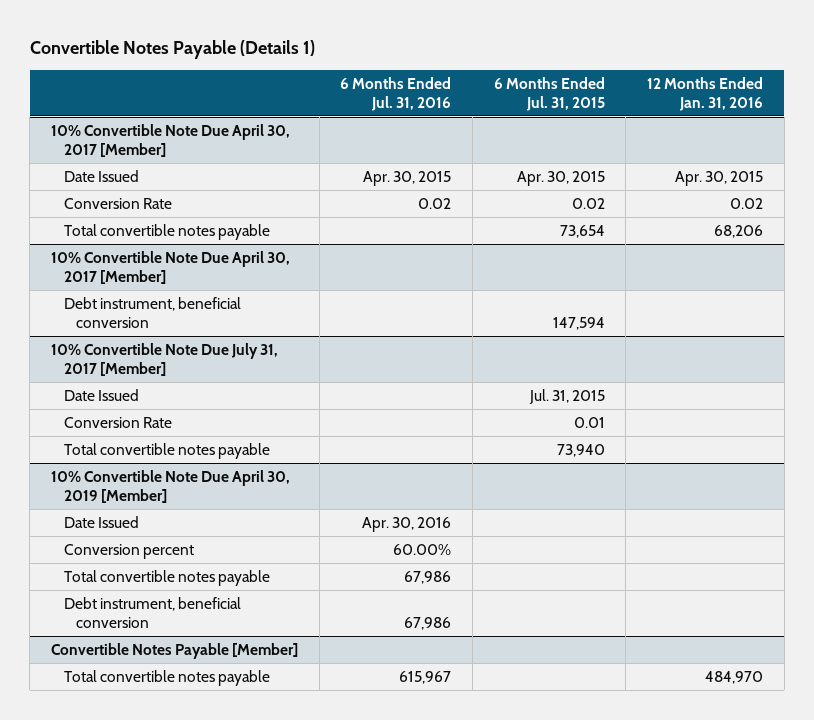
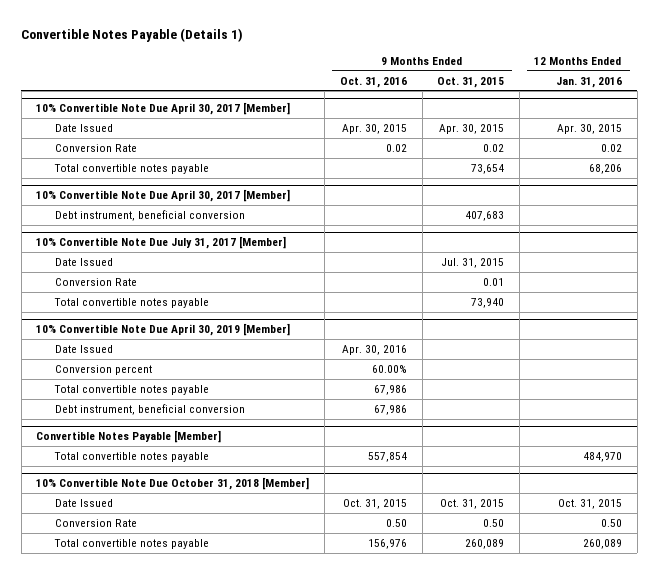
- | 6 Months Ended Jul. 31, 2016 | 6 Months Ended Jul. 31, 2015 | 12 Months Ended Jan. 31, 2016
+ | 9 Months Ended Oct. 31, 2016 | 9 Months Ended Oct. 31, 2015 | 12 Months Ended Jan. 31, 2016
+ 10% Convertible Note Due October 31, 2018 [Member]
+ Date Issued | Oct. 31, 2015 | Oct. 31, 2015 | Oct. 31, 2015
+ Conversion Rate | 0.50 | 0.50 | 0.50
+ Total convertible notes payable | 156,976 | 260,089 | 260,089

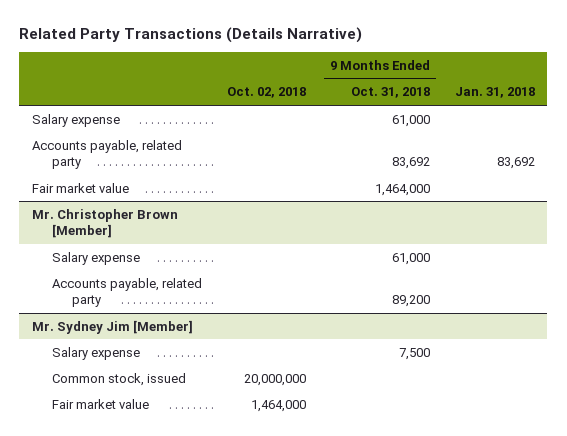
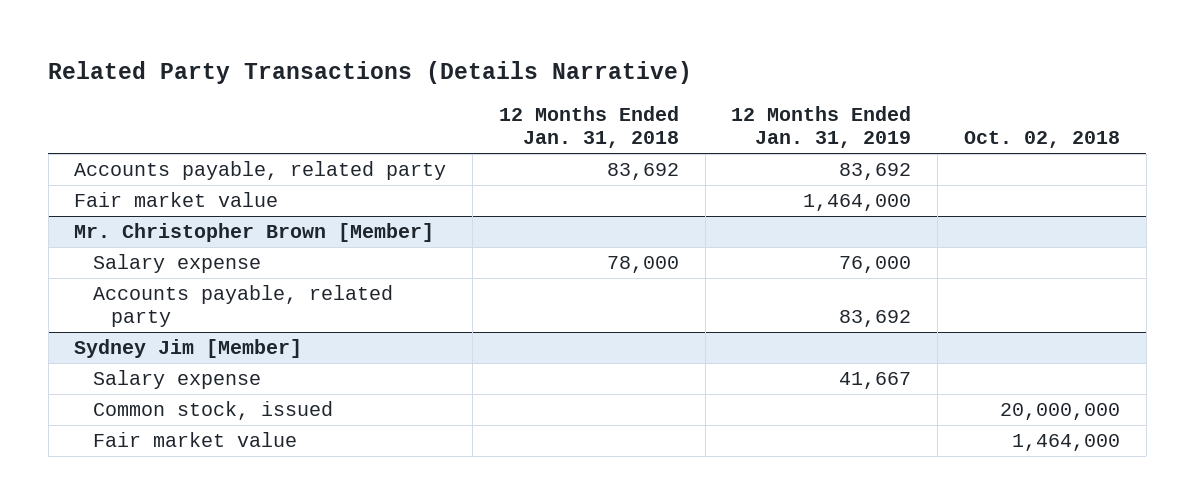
- | Oct. 02, 2018 | 9 Months Ended Oct. 31, 2018 | Jan. 31, 2018
+ | 12 Months Ended Jan. 31, 2018 | 12 Months Ended Jan. 31, 2019 | Oct. 02, 2018
- Salary expense | | 61,000 |
- Mr. Sydney Jim [Member]
+ Sydney Jim [Member]

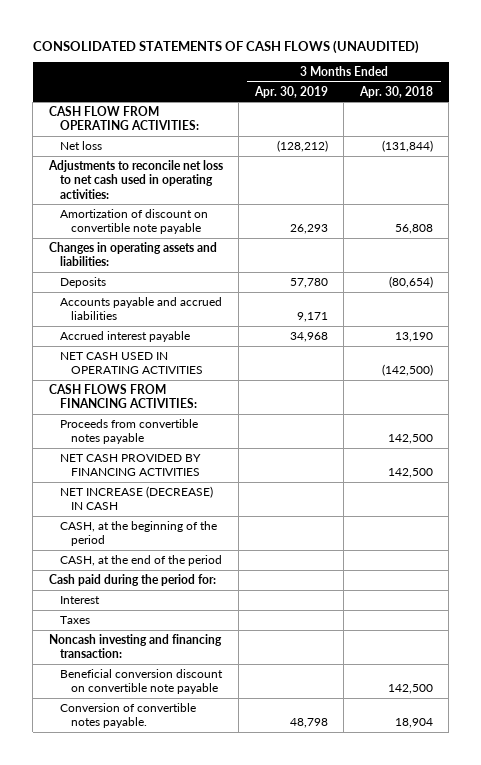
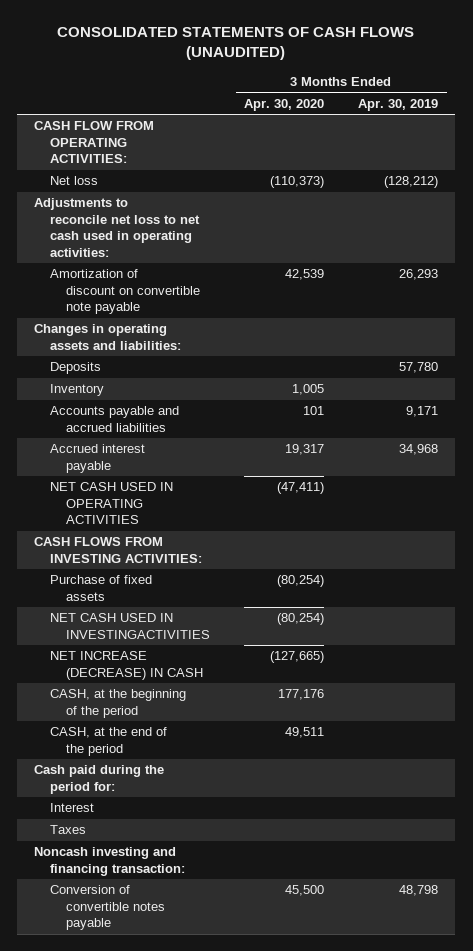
- | 3 Months Ended Apr. 30, 2019 | 3 Months Ended Apr. 30, 2018
+ | 3 Months Ended Apr. 30, 2020 | 3 Months Ended Apr. 30, 2019
+ Inventory | 1,005 |
- CASH FLOWS FROM FINANCING ACTIVITIES:
- Proceeds from convertible notes payable | | 142,500
- NET CASH PROVIDED BY FINANCING ACTIVITIES | | 142,500
+ CASH FLOWS FROM INVESTING ACTIVITIES:
+ Purchase of fixed assets | (80,254) |
+ NET CASH USED IN INVESTINGACTIVITIES | (80,254) |
- Beneficial conversion discount on convertible note payable | | 142,500
- Conversion of convertible notes payable. | 48,798 | 18,904
+ Conversion of convertible notes payable | 45,500 | 48,798

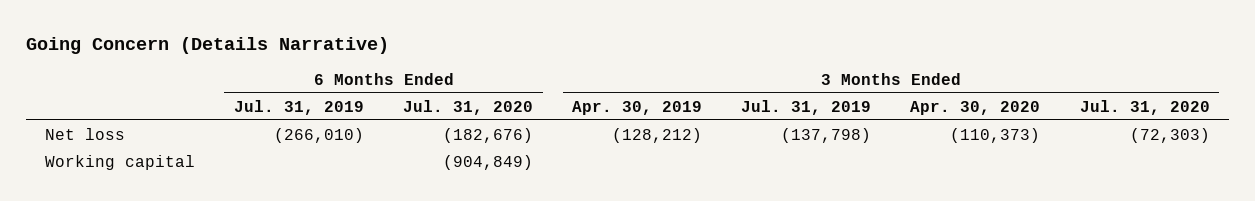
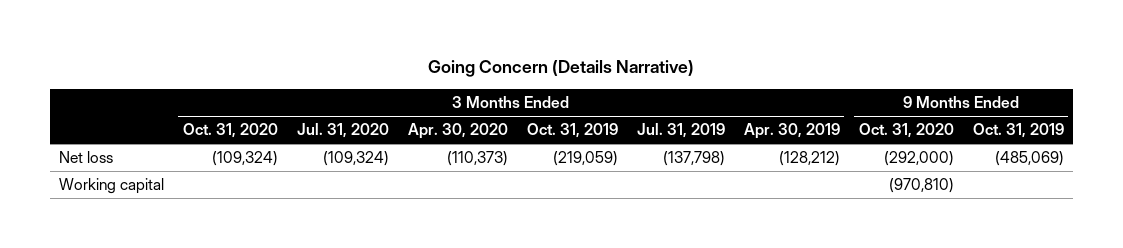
- | 6 Months Ended Jul. 31, 2019 | 6 Months Ended Jul. 31, 2020 | 3 Months Ended Apr. 30, 2019 | 3 Months Ended Jul. 31, 2019 | 3 Months Ended Apr. 30, 2020 | 3 Months Ended Jul. 31, 2020
+ | 3 Months Ended Oct. 31, 2020 | 3 Months Ended Jul. 31, 2020 | 3 Months Ended Apr. 30, 2020 | 3 Months Ended Oct. 31, 2019 | 3 Months Ended Jul. 31, 2019 | 3 Months Ended Apr. 30, 2019 | 9 Months Ended Oct. 31, 2020 | 9 Months Ended Oct. 31, 2019
- Net loss | (266,010) | (182,676) | (128,212) | (137,798) | (110,373) | (72,303)
+ Net loss | (109,324) | (109,324) | (110,373) | (219,059) | (137,798) | (128,212) | (292,000) | (485,069)

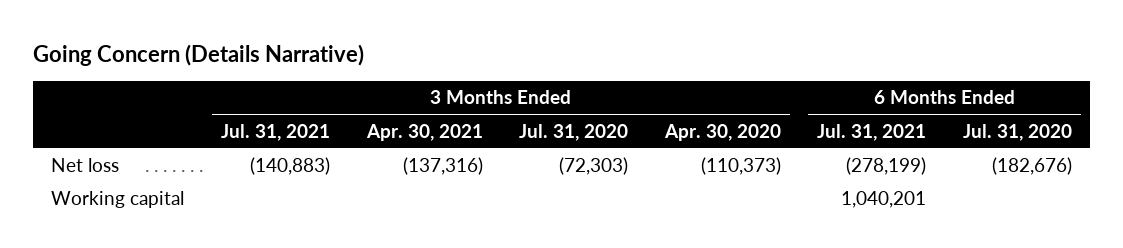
- | 3 Months Ended Oct. 31, 2020 | 3 Months Ended Jul. 31, 2020 | 3 Months Ended Apr. 30, 2020 | 3 Months Ended Oct. 31, 2019 | 3 Months Ended Jul. 31, 2019 | 3 Months Ended Apr. 30, 2019 | 9 Months Ended Oct. 31, 2020 | 9 Months Ended Oct. 31, 2019
+ | 3 Months Ended Jul. 31, 2021 | 3 Months Ended Apr. 30, 2021 | 3 Months Ended Jul. 31, 2020 | 3 Months Ended Apr. 30, 2020 | 6 Months Ended Jul. 31, 2021 | 6 Months Ended Jul. 31, 2020
- Net loss | (109,324) | (109,324) | (110,373) | (219,059) | (137,798) | (128,212) | (292,000) | (485,069)
+ Net loss | (140,883) | (137,316) | (72,303) | (110,373) | (278,199) | (182,676)

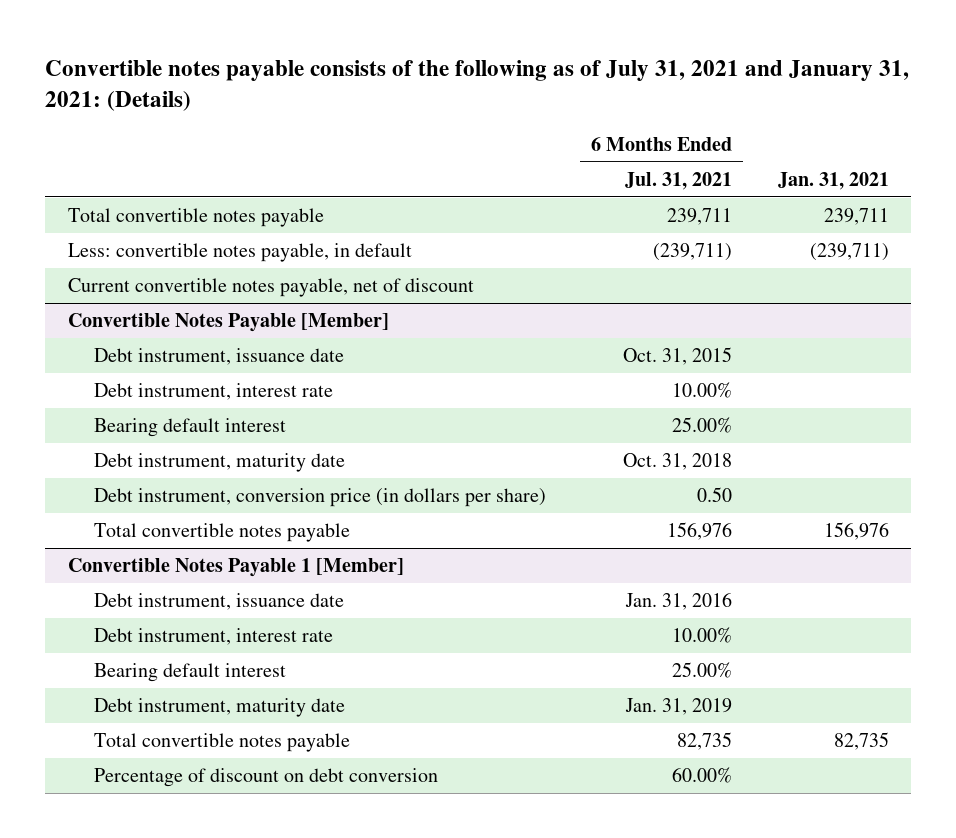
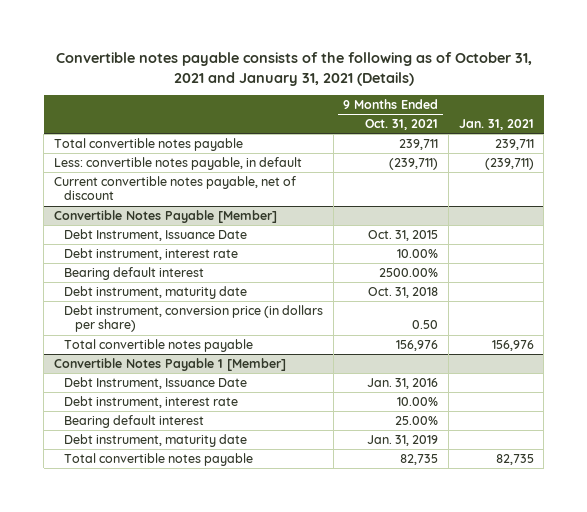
- Convertible notes payable consists of the following as of July 31, 2021 and January 31, 2021: (Details)
+ Convertible notes payable consists of the following as of October 31, 2021 and January 31, 2021 (Details)
- | 6 Months Ended Jul. 31, 2021 | Jan. 31, 2021
+ | 9 Months Ended Oct. 31, 2021 | Jan. 31, 2021
@ Convertible Notes Payable [Member]
- Debt instrument, issuance date | Oct. 31, 2015 |
+ Debt Instrument, Issuance Date | Oct. 31, 2015 |
@ Convertible Notes Payable 1 [Member]
- Debt instrument, issuance date | Jan. 31, 2016 |
+ Debt Instrument, Issuance Date | Jan. 31, 2016 |
- Percentage of discount on debt conversion | 60.00% |

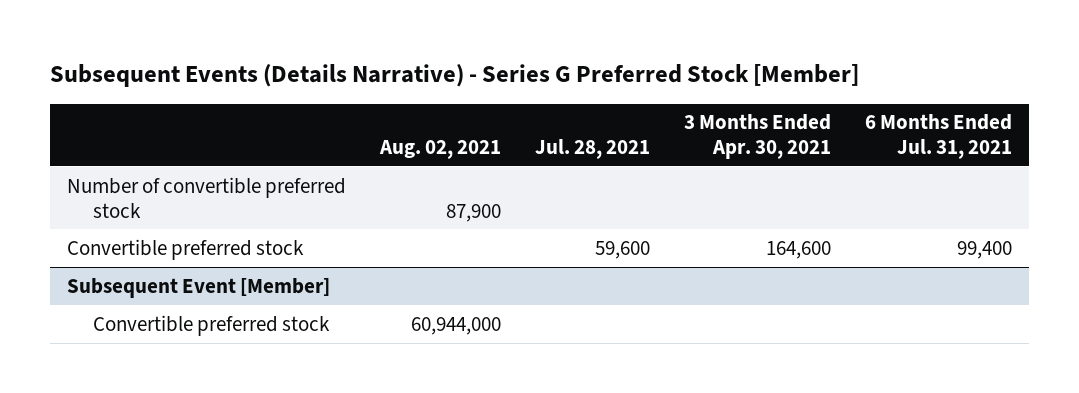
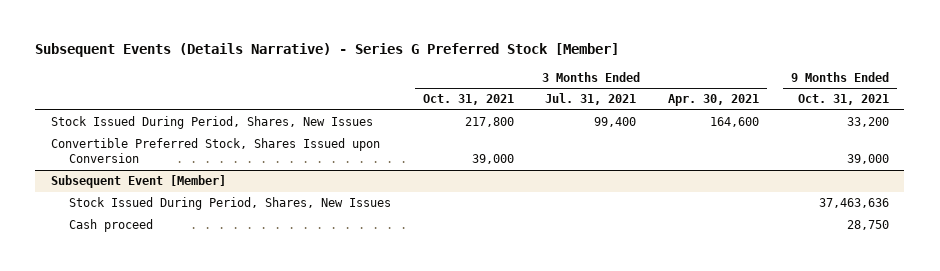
- | Aug. 02, 2021 | Jul. 28, 2021 | 3 Months Ended Apr. 30, 2021 | 6 Months Ended Jul. 31, 2021
+ | 3 Months Ended Oct. 31, 2021 | 3 Months Ended Jul. 31, 2021 | 3 Months Ended Apr. 30, 2021 | 9 Months Ended Oct. 31, 2021
- Number of convertible preferred stock | 87,900 | | |
- Convertible preferred stock | | 59,600 | 164,600 | 99,400
+ Stock Issued During Period, Shares, New Issues | 217,800 | 99,400 | 164,600 | 33,200
+ Convertible Preferred Stock, Shares Issued upon Conversion | 39,000 | | | 39,000
@ Subsequent Event [Member]
- Convertible preferred stock | 60,944,000 | | |
+ Stock Issued During Period, Shares, New Issues | | | | 37,463,636
+ Cash proceed | | | | 28,750

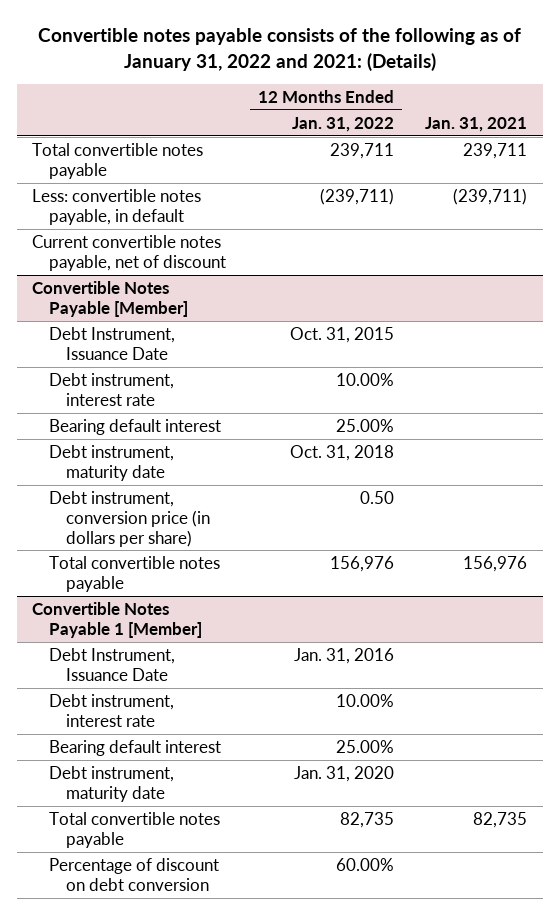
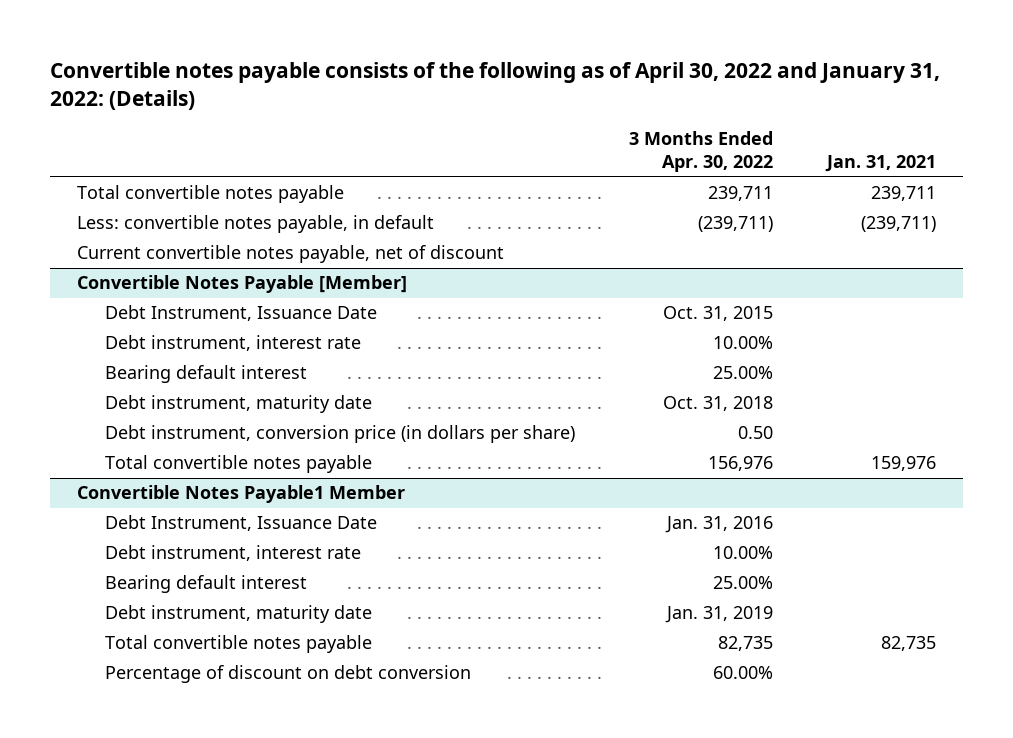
- Convertible notes payable consists of the following as of January 31, 2022 and 2021: (Details)
+ Convertible notes payable consists of the following as of April 30, 2022 and January 31, 2022: (Details)
- | 12 Months Ended Jan. 31, 2022 | Jan. 31, 2021
+ | 3 Months Ended Apr. 30, 2022 | Jan. 31, 2021
@ Convertible Notes Payable [Member]
- Total convertible notes payable | 156,976 | 156,976
- Convertible Notes Payable 1 [Member]
@ Convertible Notes Payable [Member]
+ Total convertible notes payable | 156,976 | 159,976
+ Convertible Notes Payable1 Member

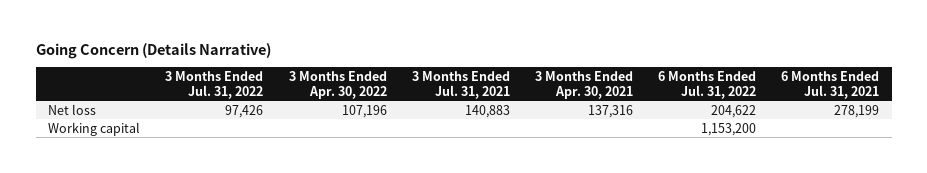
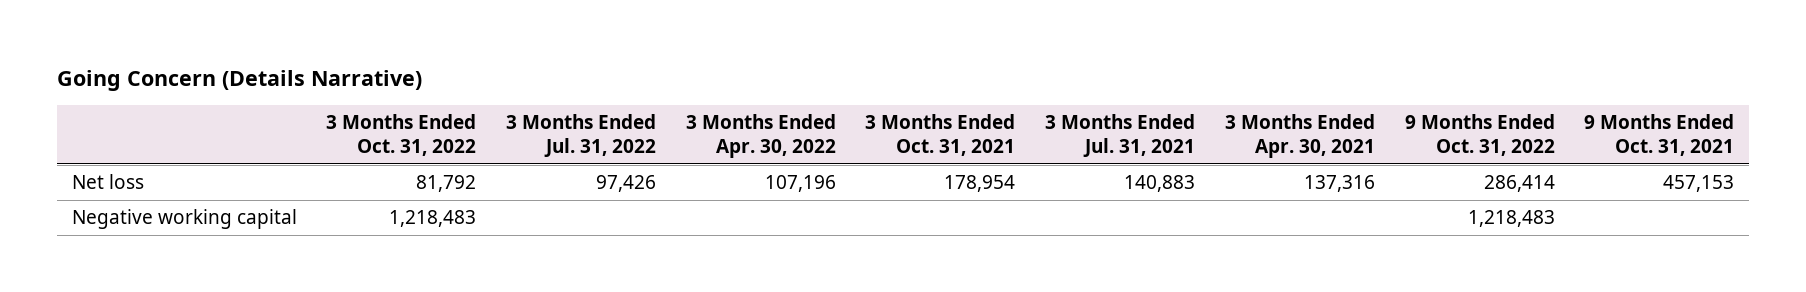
- | 3 Months Ended Jul. 31, 2022 | 3 Months Ended Apr. 30, 2022 | 3 Months Ended Jul. 31, 2021 | 3 Months Ended Apr. 30, 2021 | 6 Months Ended Jul. 31, 2022 | 6 Months Ended Jul. 31, 2021
+ | 3 Months Ended Oct. 31, 2022 | 3 Months Ended Jul. 31, 2022 | 3 Months Ended Apr. 30, 2022 | 3 Months Ended Oct. 31, 2021 | 3 Months Ended Jul. 31, 2021 | 3 Months Ended Apr. 30, 2021 | 9 Months Ended Oct. 31, 2022 | 9 Months Ended Oct. 31, 2021
- Working capital | | | | | 1,153,200 |
+ Negative working capital | 1,218,483 | | | | | | 1,218,483 |

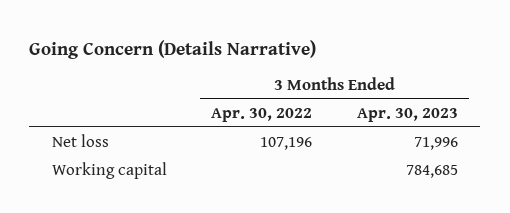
- | 3 Months Ended Oct. 31, 2022 | 3 Months Ended Jul. 31, 2022 | 3 Months Ended Apr. 30, 2022 | 3 Months Ended Oct. 31, 2021 | 3 Months Ended Jul. 31, 2021 | 3 Months Ended Apr. 30, 2021 | 9 Months Ended Oct. 31, 2022 | 9 Months Ended Oct. 31, 2021
+ | 3 Months Ended Apr. 30, 2022 | 3 Months Ended Apr. 30, 2023
- Negative working capital | 1,218,483 | | | | | | 1,218,483 |
+ Working capital | | 784,685

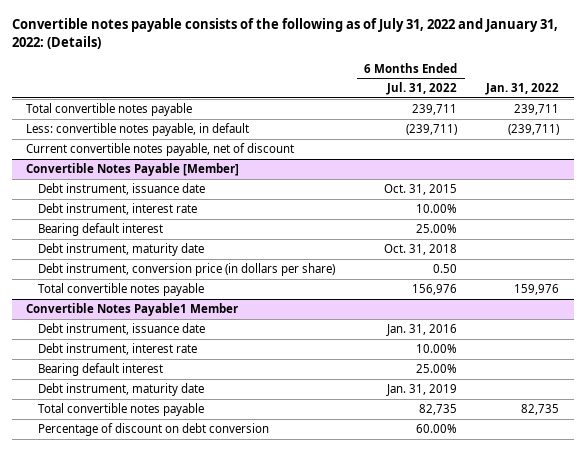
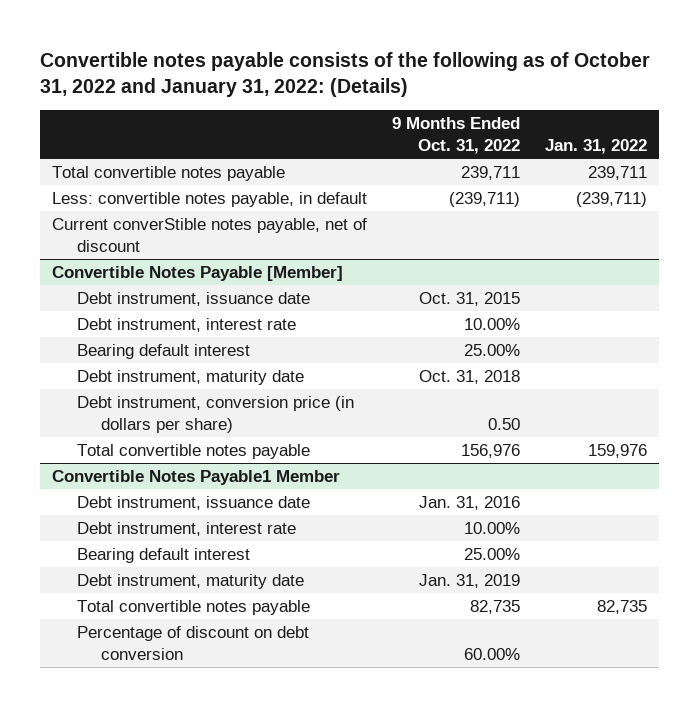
- Convertible notes payable consists of the following as of July 31, 2022 and January 31, 2022: (Details)
+ Convertible notes payable consists of the following as of October 31, 2022 and January 31, 2022: (Details)
- | 6 Months Ended Jul. 31, 2022 | Jan. 31, 2022
+ | 9 Months Ended Oct. 31, 2022 | Jan. 31, 2022
- Current convertible notes payable, net of discount
+ Current converStible notes payable, net of discount

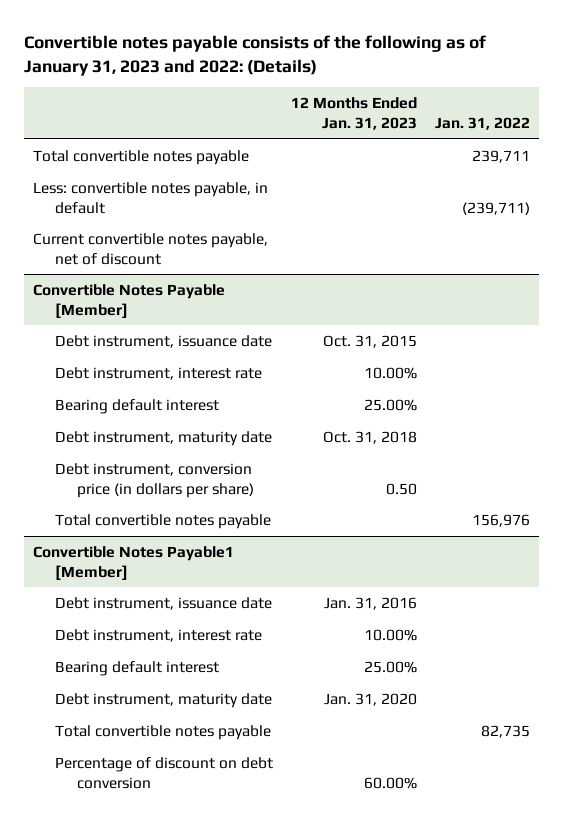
- Convertible notes payable consists of the following as of October 31, 2022 and January 31, 2022: (Details)
+ Convertible notes payable consists of the following as of January 31, 2023 and 2022: (Details)
- | 9 Months Ended Oct. 31, 2022 | Jan. 31, 2022
+ | 12 Months Ended Jan. 31, 2023 | Jan. 31, 2022
- Current converStible notes payable, net of discount
+ Current convertible notes payable, net of discount
@ Convertible Notes Payable [Member]
- Total convertible notes payable | 156,976 | 159,976
- Convertible Notes Payable1 Member
@ Convertible Notes Payable [Member]
+ Total convertible notes payable | | 156,976
+ Convertible Notes Payable1 [Member]

